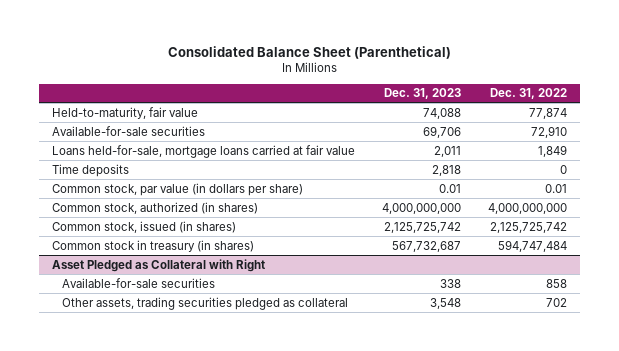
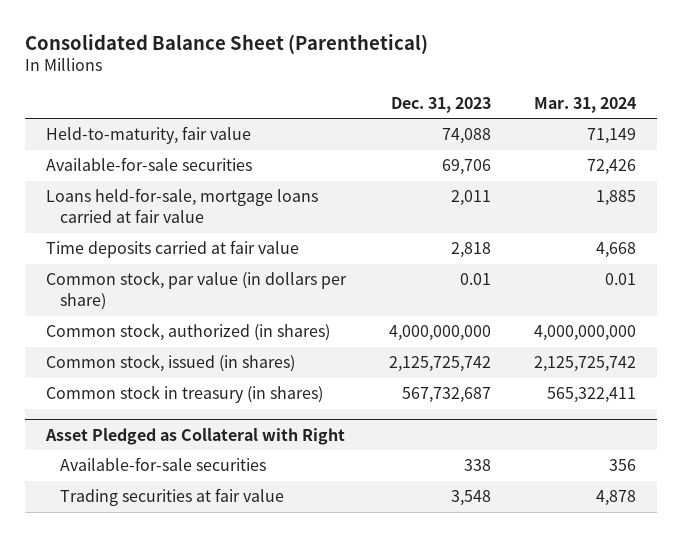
- | Dec. 31, 2023 | Dec. 31, 2022
+ | Dec. 31, 2023 | Mar. 31, 2024
- Time deposits | 2,818 | 0
+ Time deposits carried at fair value | 2,818 | 4,668
@ Asset Pledged as Collateral with Right
- Other assets, trading securities pledged as collateral | 3,548 | 702
+ Trading securities at fair value | 3,548 | 4,878

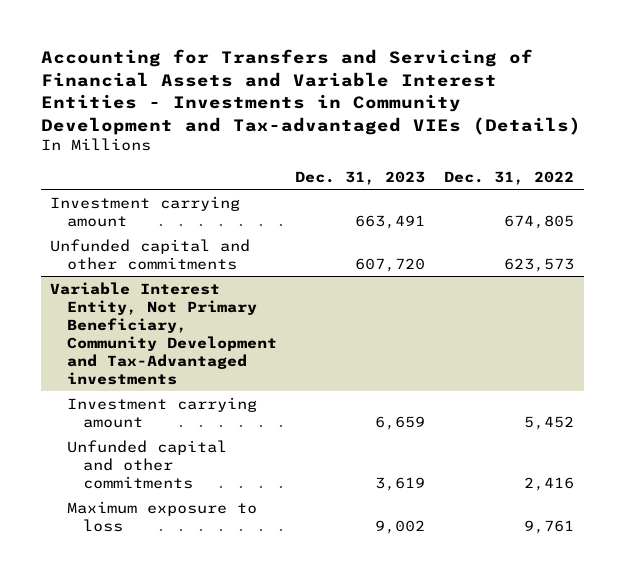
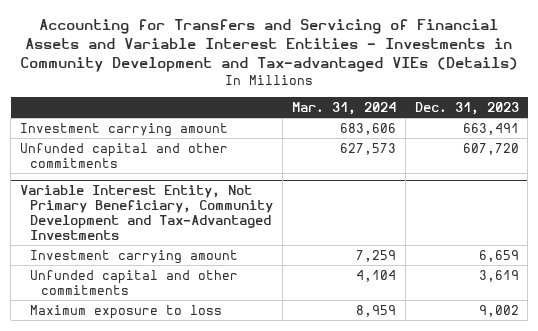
- | Dec. 31, 2023 | Dec. 31, 2022
+ | Mar. 31, 2024 | Dec. 31, 2023
- Variable Interest Entity, Not Primary Beneficiary, Community Development and Tax-Advantaged investments
+ Variable Interest Entity, Not Primary Beneficiary, Community Development and Tax-Advantaged Investments

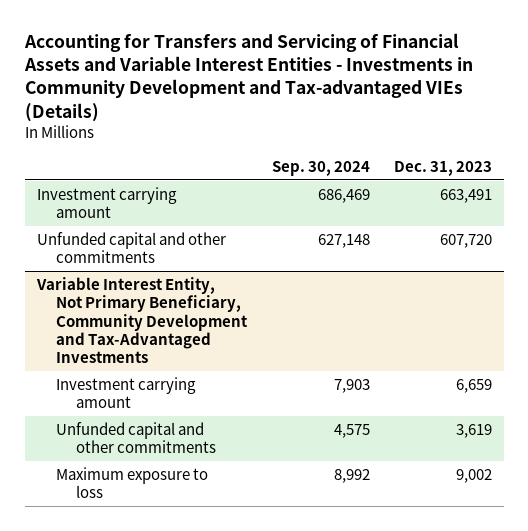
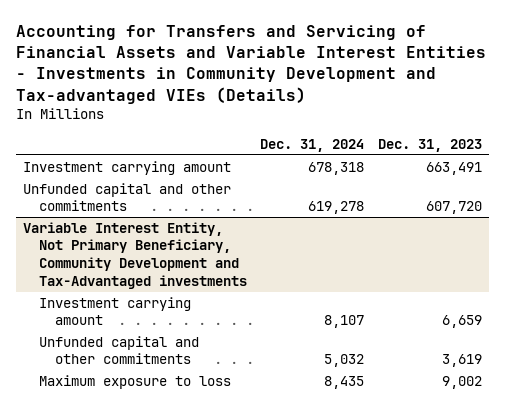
- | Sep. 30, 2024 | Dec. 31, 2023
+ | Dec. 31, 2024 | Dec. 31, 2023
- Variable Interest Entity, Not Primary Beneficiary, Community Development and Tax-Advantaged Investments
+ Variable Interest Entity, Not Primary Beneficiary, Community Development and Tax-Advantaged investments

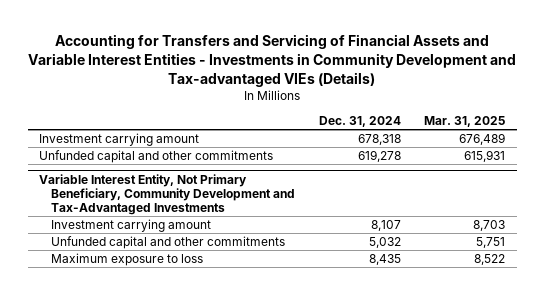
- | Dec. 31, 2024 | Dec. 31, 2023
+ | Dec. 31, 2024 | Mar. 31, 2025
- Variable Interest Entity, Not Primary Beneficiary, Community Development and Tax-Advantaged investments
+ Variable Interest Entity, Not Primary Beneficiary, Community Development and Tax-Advantaged Investments

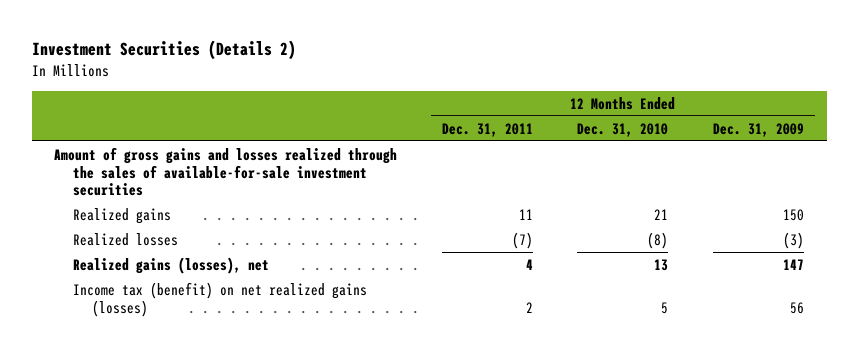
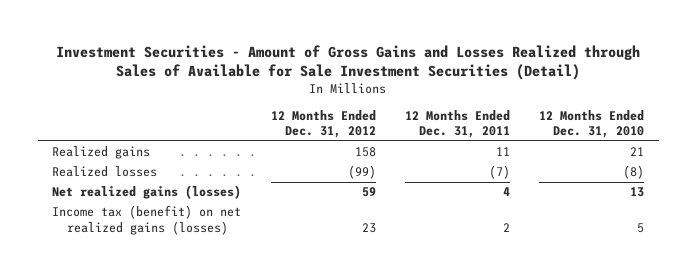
- Investment Securities (Details 2)
+ Investment Securities - Amount of Gross Gains and Losses Realized through Sales of Available for Sale Investment Securities (Detail)
- | 12 Months Ended Dec. 31, 2011 | 12 Months Ended Dec. 31, 2010 | 12 Months Ended Dec. 31, 2009
+ | 12 Months Ended Dec. 31, 2012 | 12 Months Ended Dec. 31, 2011 | 12 Months Ended Dec. 31, 2010
- Amount of gross gains and losses realized through the sales of available-for-sale investment securities
- Realized gains (losses), net | 4 | 13 | 147
+ Net realized gains (losses) | 59 | 4 | 13

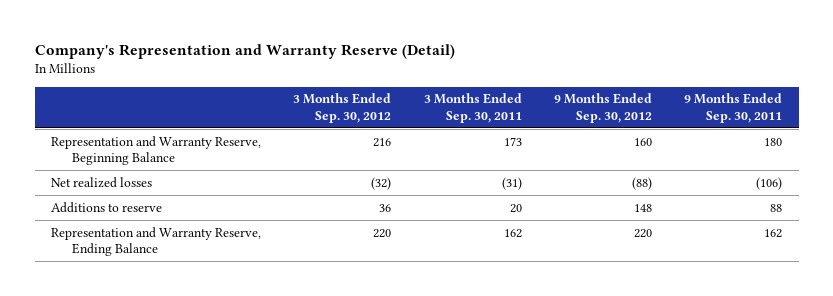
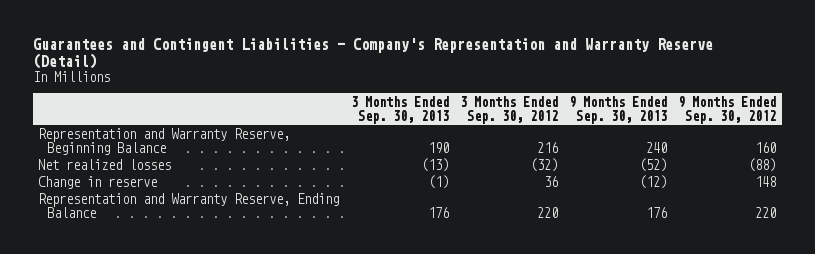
- Company's Representation and Warranty Reserve (Detail)
+ Guarantees and Contingent Liabilities - Company's Representation and Warranty Reserve (Detail)
- | 3 Months Ended Sep. 30, 2012 | 3 Months Ended Sep. 30, 2011 | 9 Months Ended Sep. 30, 2012 | 9 Months Ended Sep. 30, 2011
+ | 3 Months Ended Sep. 30, 2013 | 3 Months Ended Sep. 30, 2012 | 9 Months Ended Sep. 30, 2013 | 9 Months Ended Sep. 30, 2012
- Additions to reserve | 36 | 20 | 148 | 88
+ Change in reserve | (1) | 36 | (12) | 148

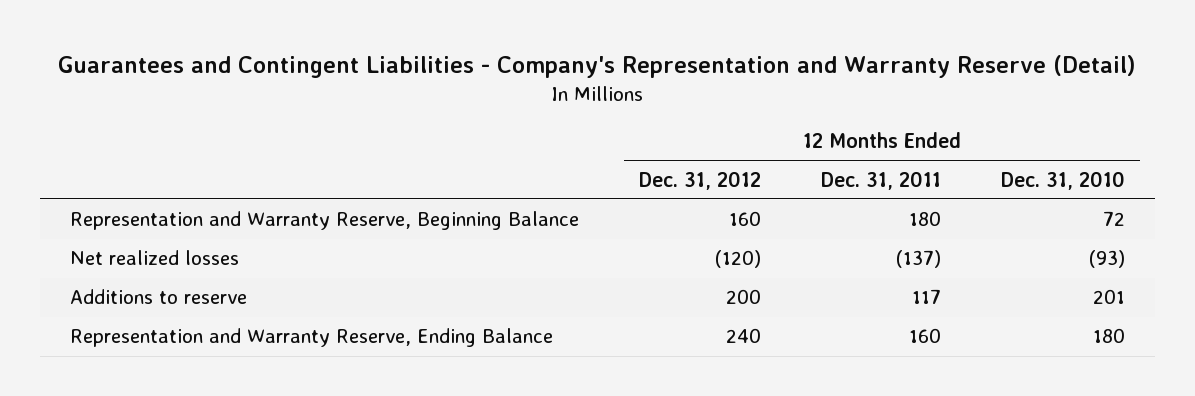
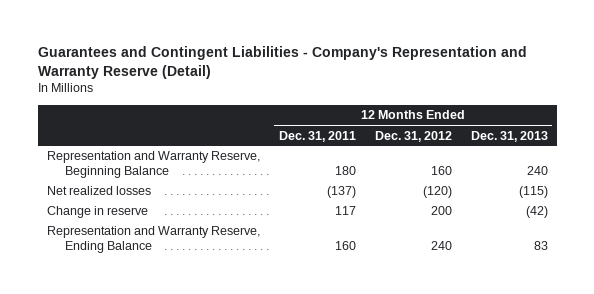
- | 12 Months Ended Dec. 31, 2012 | 12 Months Ended Dec. 31, 2011 | 12 Months Ended Dec. 31, 2010
+ | 12 Months Ended Dec. 31, 2011 | 12 Months Ended Dec. 31, 2012 | 12 Months Ended Dec. 31, 2013
- Additions to reserve | 200 | 117 | 201
+ Change in reserve | 117 | 200 | (42)

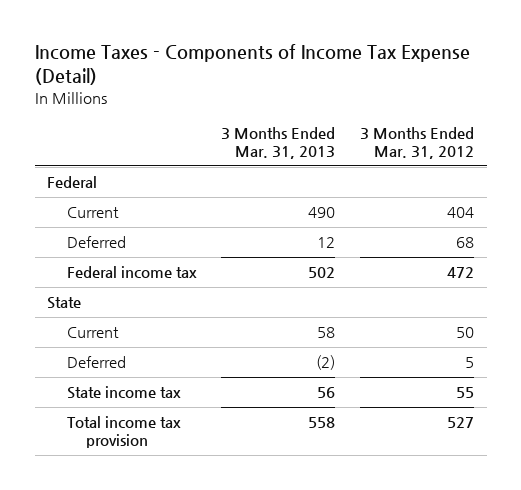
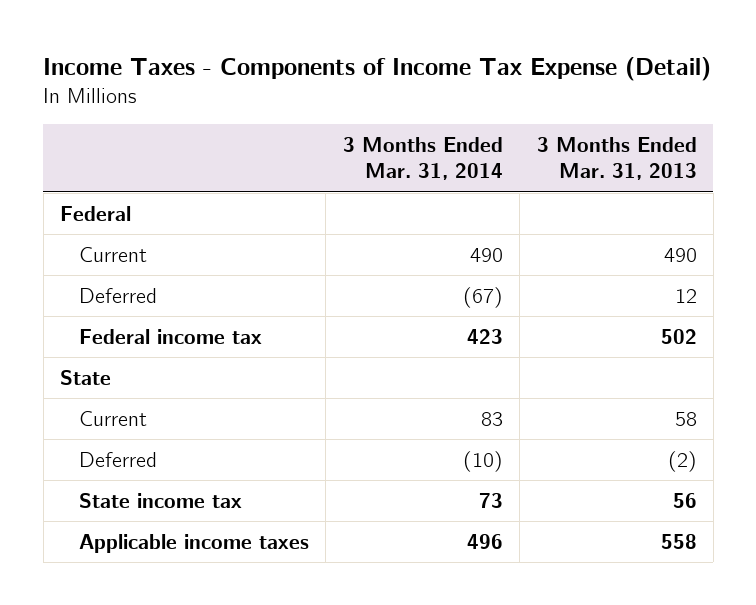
- | 3 Months Ended Mar. 31, 2013 | 3 Months Ended Mar. 31, 2012
+ | 3 Months Ended Mar. 31, 2014 | 3 Months Ended Mar. 31, 2013
- Total income tax provision | 558 | 527
+ Applicable income taxes | 496 | 558

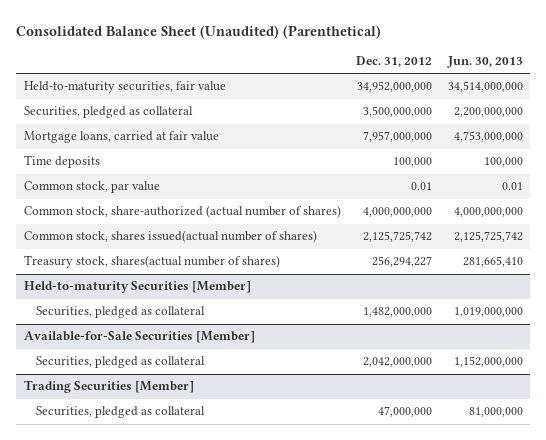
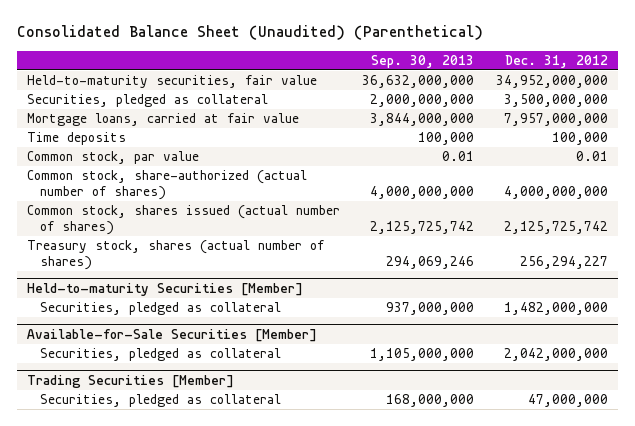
- | Dec. 31, 2012 | Jun. 30, 2013
+ | Sep. 30, 2013 | Dec. 31, 2012
- Common stock, shares issued(actual number of shares) | 2,125,725,742 | 2,125,725,742
- Treasury stock, shares(actual number of shares) | 256,294,227 | 281,665,410
+ Common stock, shares issued (actual number of shares) | 2,125,725,742 | 2,125,725,742
+ Treasury stock, shares (actual number of shares) | 294,069,246 | 256,294,227

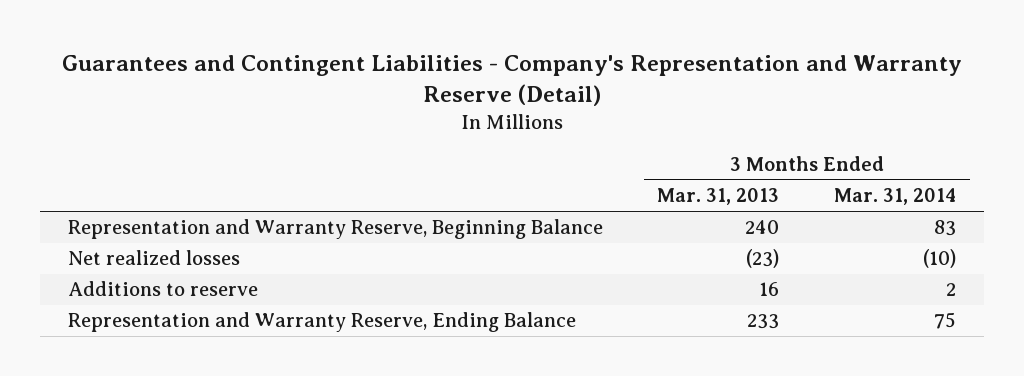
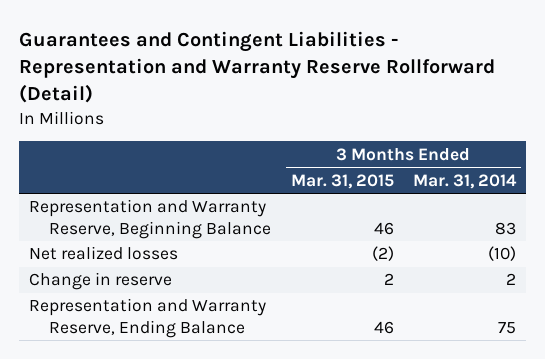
- Guarantees and Contingent Liabilities - Company's Representation and Warranty Reserve (Detail)
+ Guarantees and Contingent Liabilities - Representation and Warranty Reserve Rollforward (Detail)
- | 3 Months Ended Mar. 31, 2013 | 3 Months Ended Mar. 31, 2014
+ | 3 Months Ended Mar. 31, 2015 | 3 Months Ended Mar. 31, 2014
- Additions to reserve | 16 | 2
+ Change in reserve | 2 | 2

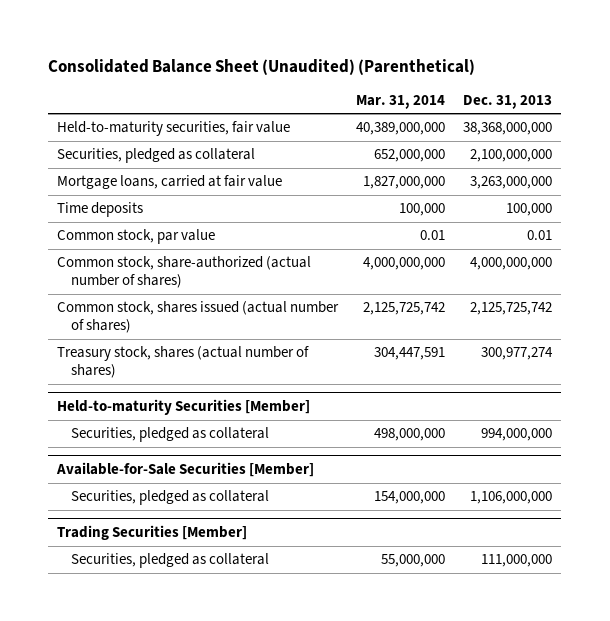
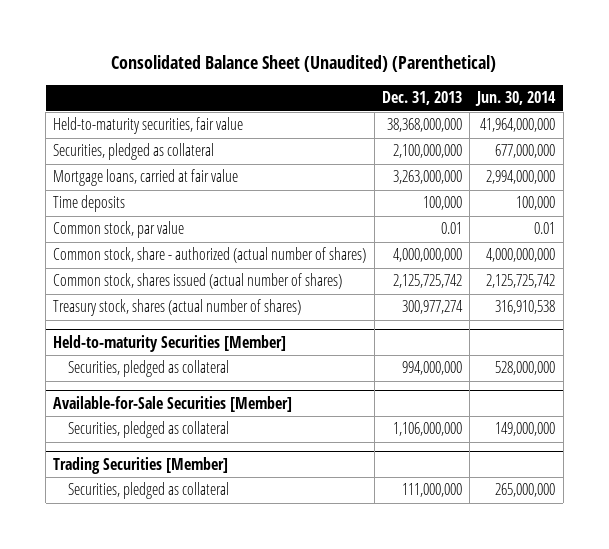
- | Mar. 31, 2014 | Dec. 31, 2013
+ | Dec. 31, 2013 | Jun. 30, 2014
- Common stock, share-authorized (actual number of shares) | 4,000,000,000 | 4,000,000,000
+ Common stock, share - authorized (actual number of shares) | 4,000,000,000 | 4,000,000,000

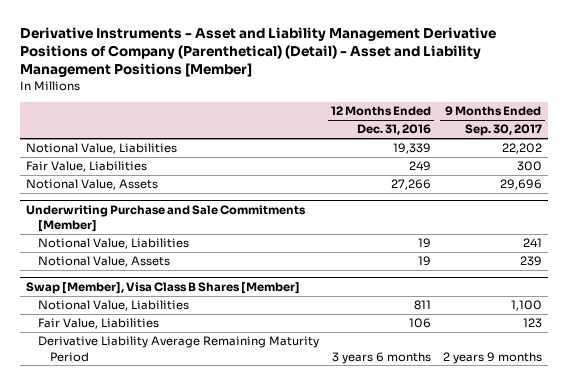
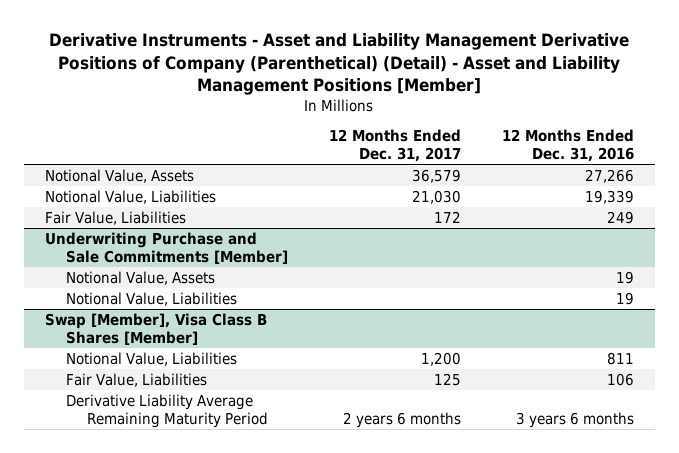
- | 12 Months Ended Dec. 31, 2016 | 9 Months Ended Sep. 30, 2017
+ | 12 Months Ended Dec. 31, 2017 | 12 Months Ended Dec. 31, 2016
moved up: Notional Value, Assets | 36,579 | 27,266
@ Underwriting Purchase and Sale Commitments [Member]
moved down: Notional Value, Liabilities | | 19

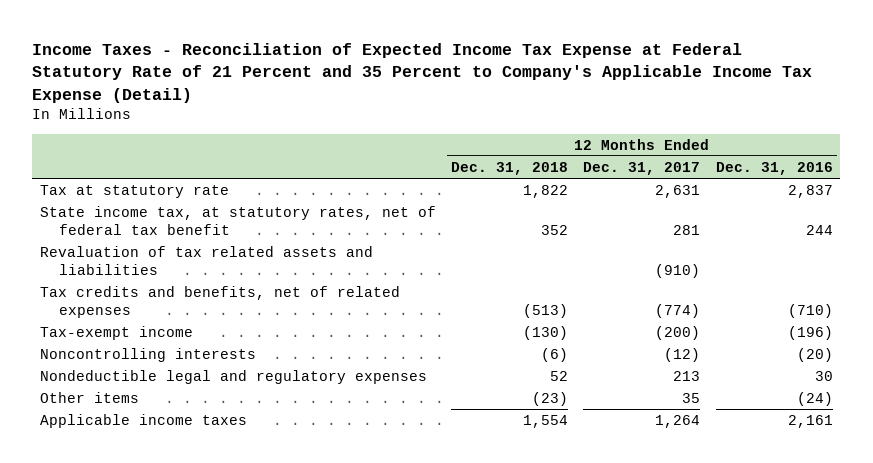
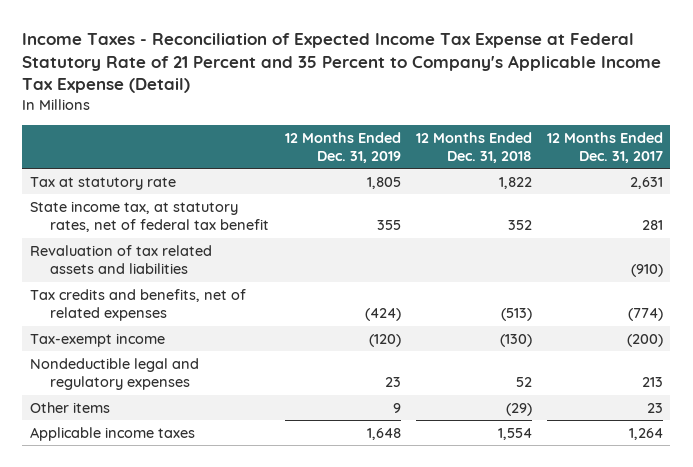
- | 12 Months Ended Dec. 31, 2018 | 12 Months Ended Dec. 31, 2017 | 12 Months Ended Dec. 31, 2016
+ | 12 Months Ended Dec. 31, 2019 | 12 Months Ended Dec. 31, 2018 | 12 Months Ended Dec. 31, 2017
- Noncontrolling interests | (6) | (12) | (20)
- Other items | (23) | 35 | (24)
+ Other items | 9 | (29) | 23

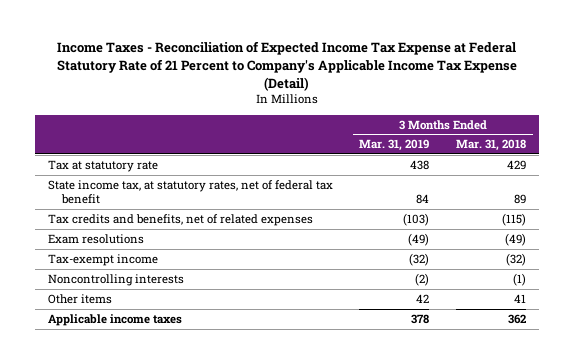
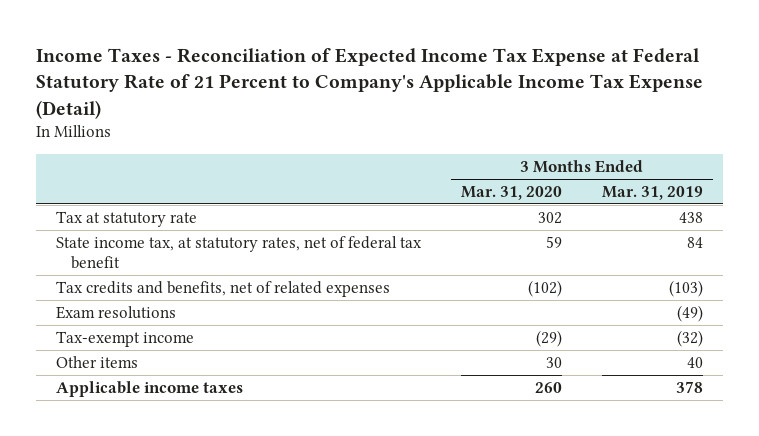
- | 3 Months Ended Mar. 31, 2019 | 3 Months Ended Mar. 31, 2018
+ | 3 Months Ended Mar. 31, 2020 | 3 Months Ended Mar. 31, 2019
- Noncontrolling interests | (2) | (1)
- Other items | 42 | 41
+ Other items | 30 | 40

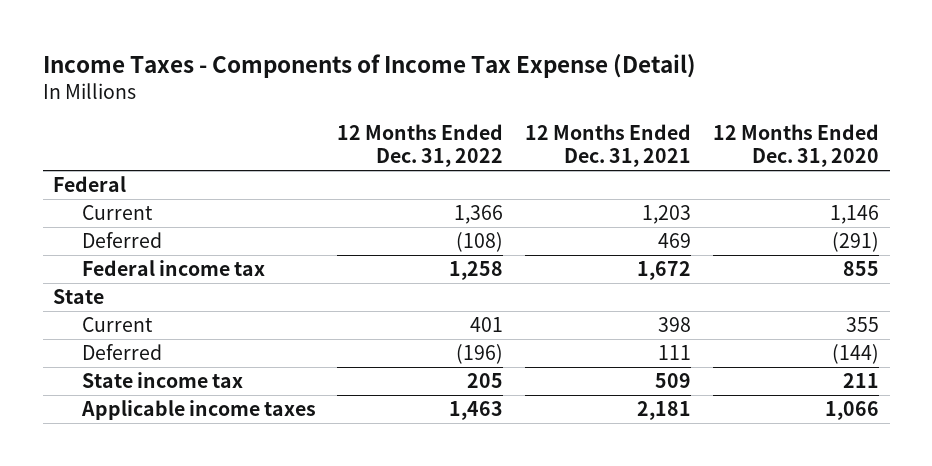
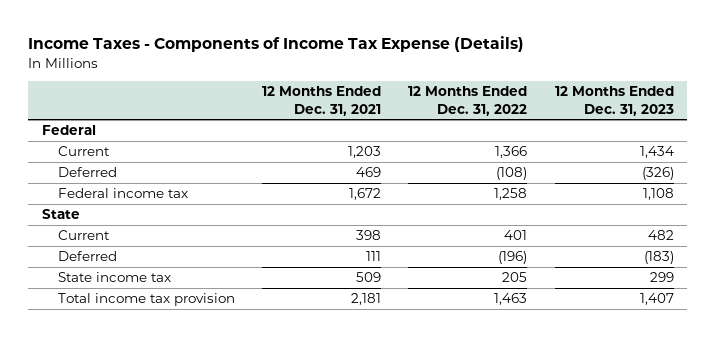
- Income Taxes - Components of Income Tax Expense (Detail)
+ Income Taxes - Components of Income Tax Expense (Details)
- | 12 Months Ended Dec. 31, 2022 | 12 Months Ended Dec. 31, 2021 | 12 Months Ended Dec. 31, 2020
+ | 12 Months Ended Dec. 31, 2021 | 12 Months Ended Dec. 31, 2022 | 12 Months Ended Dec. 31, 2023
- Applicable income taxes | 1,463 | 2,181 | 1,066
+ Total income tax provision | 2,181 | 1,463 | 1,407

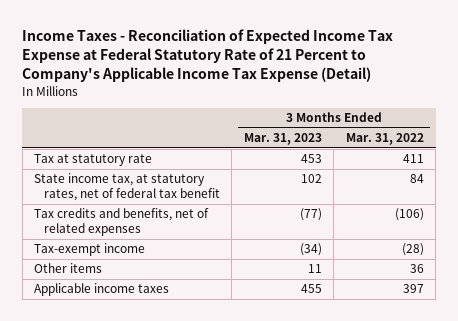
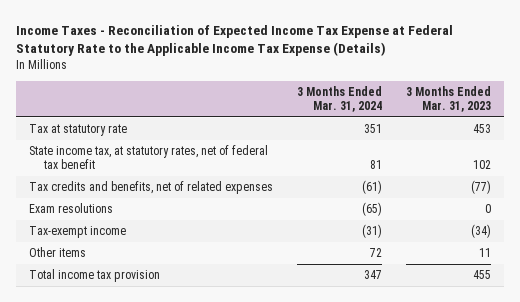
- Income Taxes - Reconciliation of Expected Income Tax Expense at Federal Statutory Rate of 21 Percent to Company's Applicable Income Tax Expense (Detail)
+ Income Taxes - Reconciliation of Expected Income Tax Expense at Federal Statutory Rate to the Applicable Income Tax Expense (Details)
- | 3 Months Ended Mar. 31, 2023 | 3 Months Ended Mar. 31, 2022
+ | 3 Months Ended Mar. 31, 2024 | 3 Months Ended Mar. 31, 2023
+ Exam resolutions | (65) | 0
- Applicable income taxes | 455 | 397
+ Total income tax provision | 347 | 455

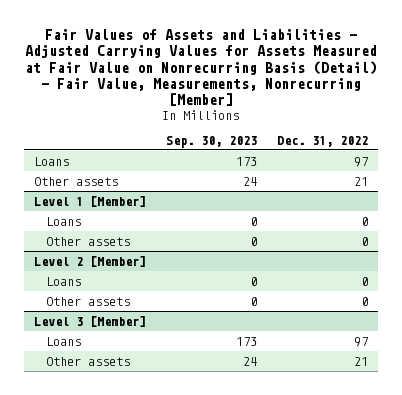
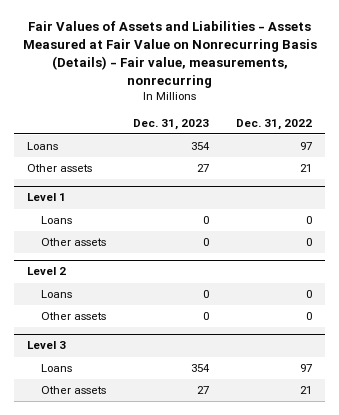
- Fair Values of Assets and Liabilities - Adjusted Carrying Values for Assets Measured at Fair Value on Nonrecurring Basis (Detail) - Fair Value, Measurements, Nonrecurring [Member]
+ Fair Values of Assets and Liabilities - Assets Measured at Fair Value on Nonrecurring Basis (Details) - Fair value, measurements, nonrecurring
- | Sep. 30, 2023 | Dec. 31, 2022
+ | Dec. 31, 2023 | Dec. 31, 2022
- Level 1 [Member]
+ Level 1
- Level 2 [Member]
+ Level 2
- Level 3 [Member]
+ Level 3

